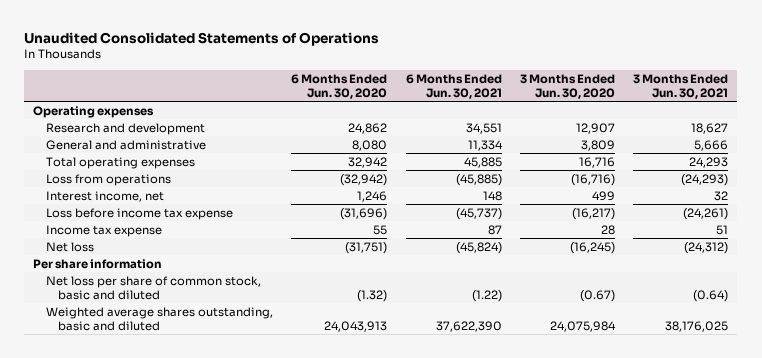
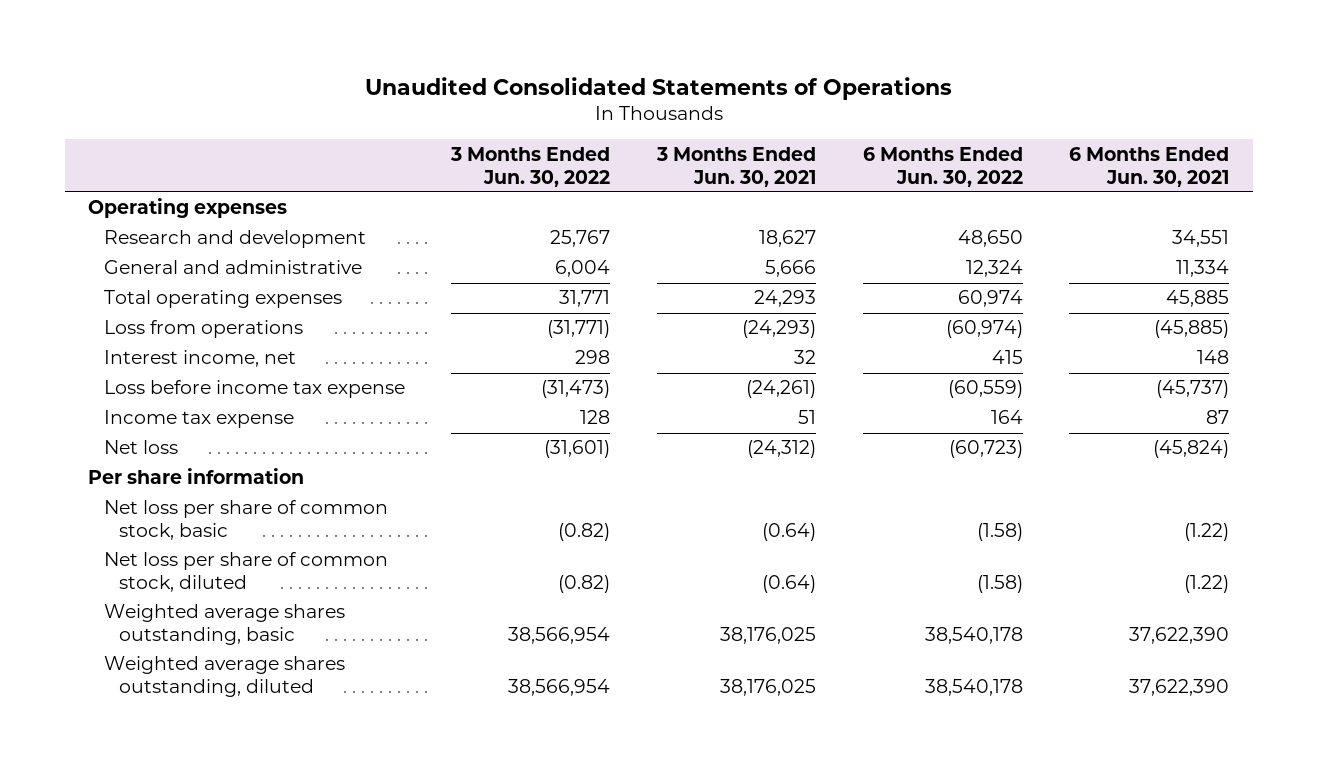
- | 6 Months Ended Jun. 30, 2020 | 6 Months Ended Jun. 30, 2021 | 3 Months Ended Jun. 30, 2020 | 3 Months Ended Jun. 30, 2021
+ | 3 Months Ended Jun. 30, 2022 | 3 Months Ended Jun. 30, 2021 | 6 Months Ended Jun. 30, 2022 | 6 Months Ended Jun. 30, 2021
- Net loss per share of common stock, basic and diluted | (1.32) | (1.22) | (0.67) | (0.64)
- Weighted average shares outstanding, basic and diluted | 24,043,913 | 37,622,390 | 24,075,984 | 38,176,025
+ Net loss per share of common stock, basic | (0.82) | (0.64) | (1.58) | (1.22)
+ Net loss per share of common stock, diluted | (0.82) | (0.64) | (1.58) | (1.22)
+ Weighted average shares outstanding, basic | 38,566,954 | 38,176,025 | 38,540,178 | 37,622,390
+ Weighted average shares outstanding, diluted | 38,566,954 | 38,176,025 | 38,540,178 | 37,622,390

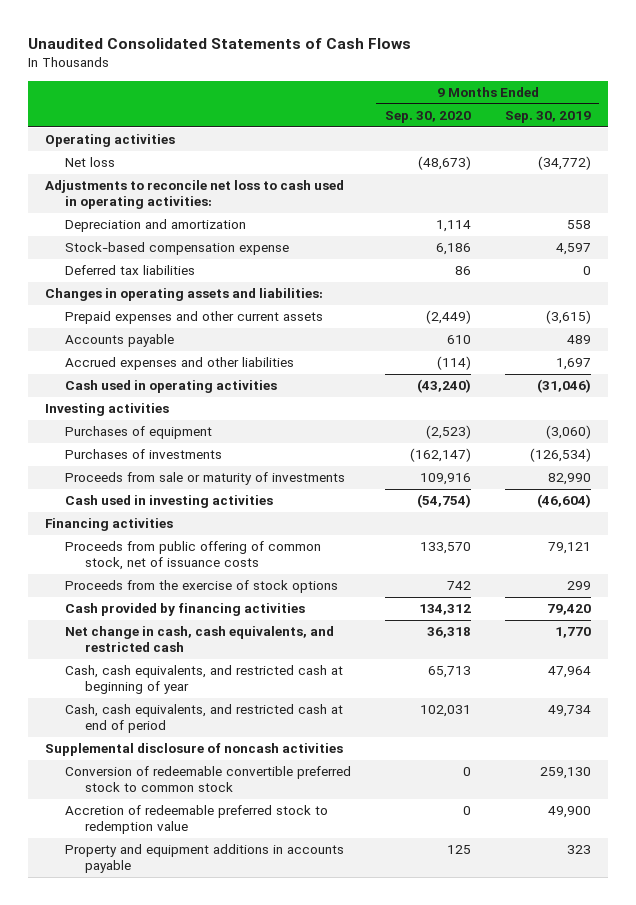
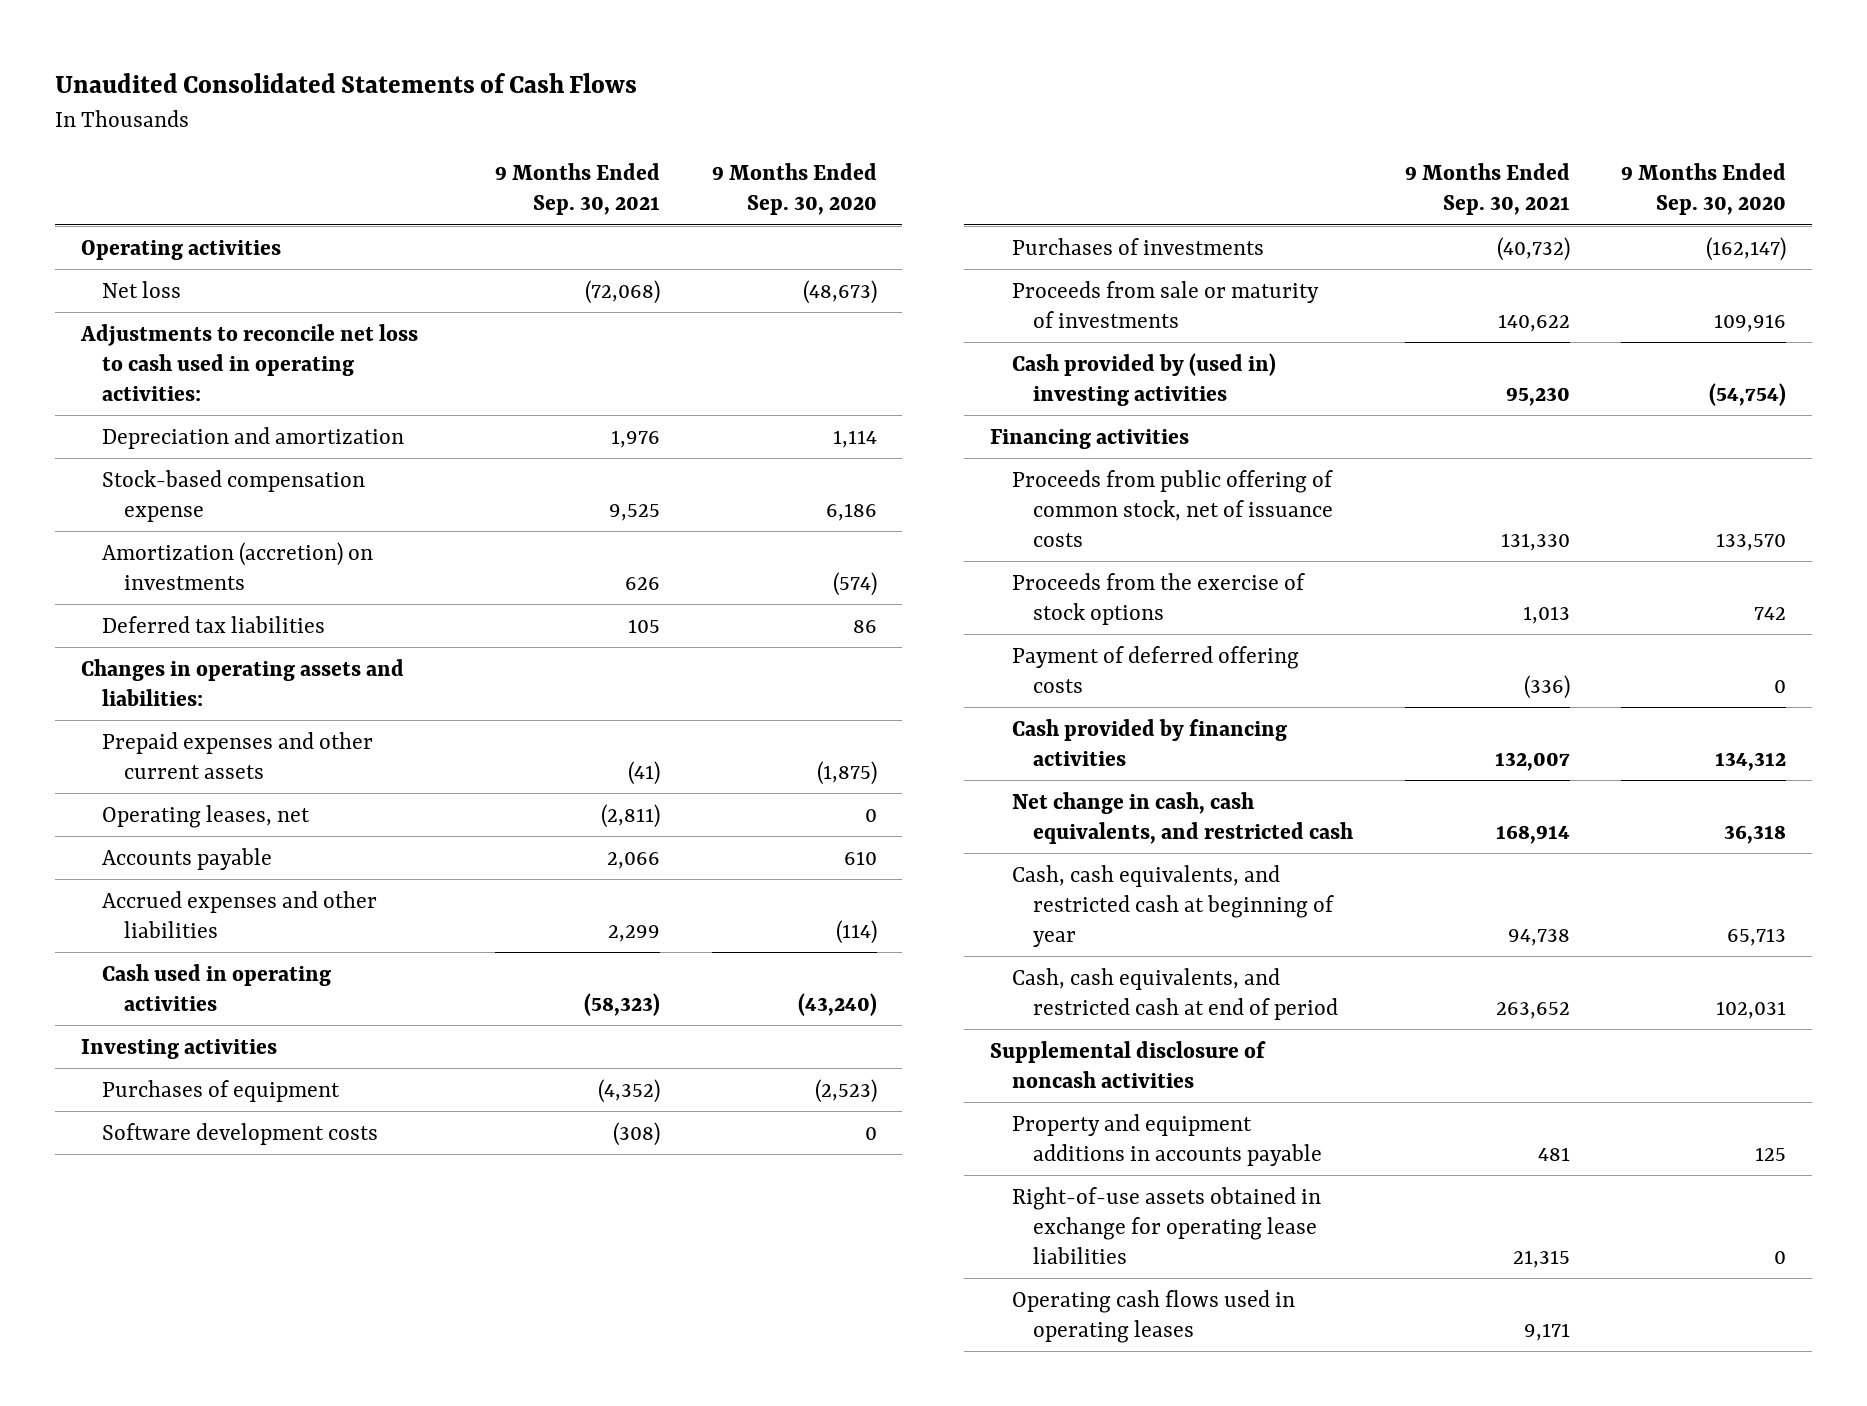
- | 9 Months Ended Sep. 30, 2020 | 9 Months Ended Sep. 30, 2019
+ | 9 Months Ended Sep. 30, 2021 | 9 Months Ended Sep. 30, 2020
+ Amortization (accretion) on investments | 626 | (574)
- Prepaid expenses and other current assets | (2,449) | (3,615)
+ Prepaid expenses and other current assets | (41) | (1,875)
+ Operating leases, net | (2,811) | 0
+ Software development costs | (308) | 0
- Cash used in investing activities | (54,754) | (46,604)
+ Cash provided by (used in) investing activities | 95,230 | (54,754)
+ Payment of deferred offering costs | (336) | 0
- Conversion of redeemable convertible preferred stock to common stock | 0 | 259,130
- Accretion of redeemable preferred stock to redemption value | 0 | 49,900
+ Right-of-use assets obtained in exchange for operating lease liabilities | 21,315 | 0
+ Operating cash flows used in operating leases | 9,171 |

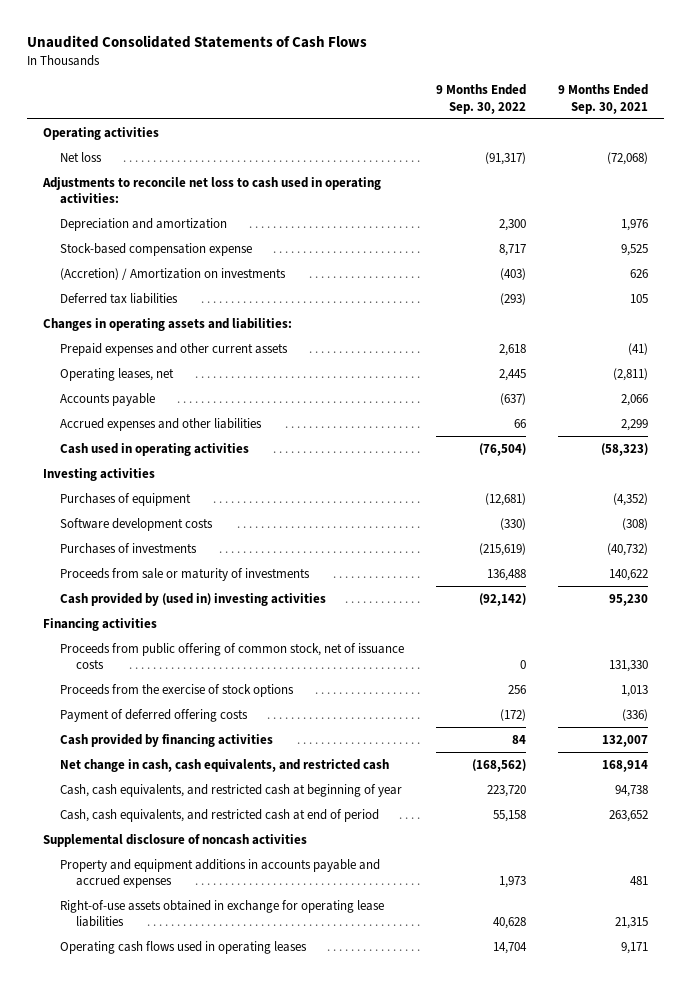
- | 9 Months Ended Sep. 30, 2021 | 9 Months Ended Sep. 30, 2020
+ | 9 Months Ended Sep. 30, 2022 | 9 Months Ended Sep. 30, 2021
- Amortization (accretion) on investments | 626 | (574)
+ (Accretion) / Amortization on investments | (403) | 626
- Property and equipment additions in accounts payable | 481 | 125
+ Property and equipment additions in accounts payable and accrued expenses | 1,973 | 481

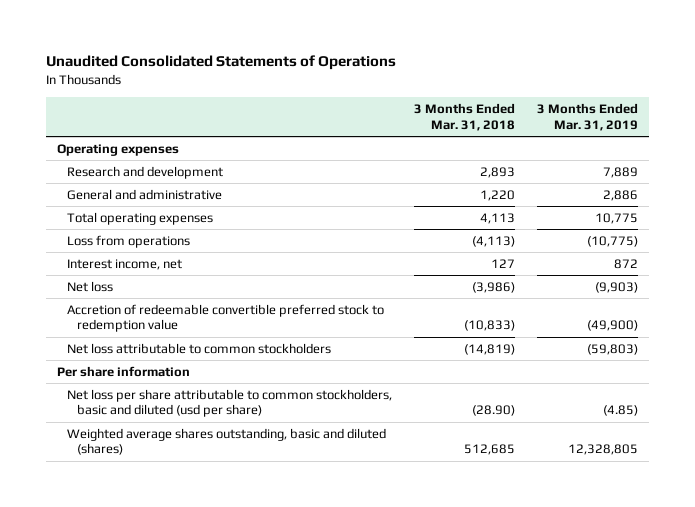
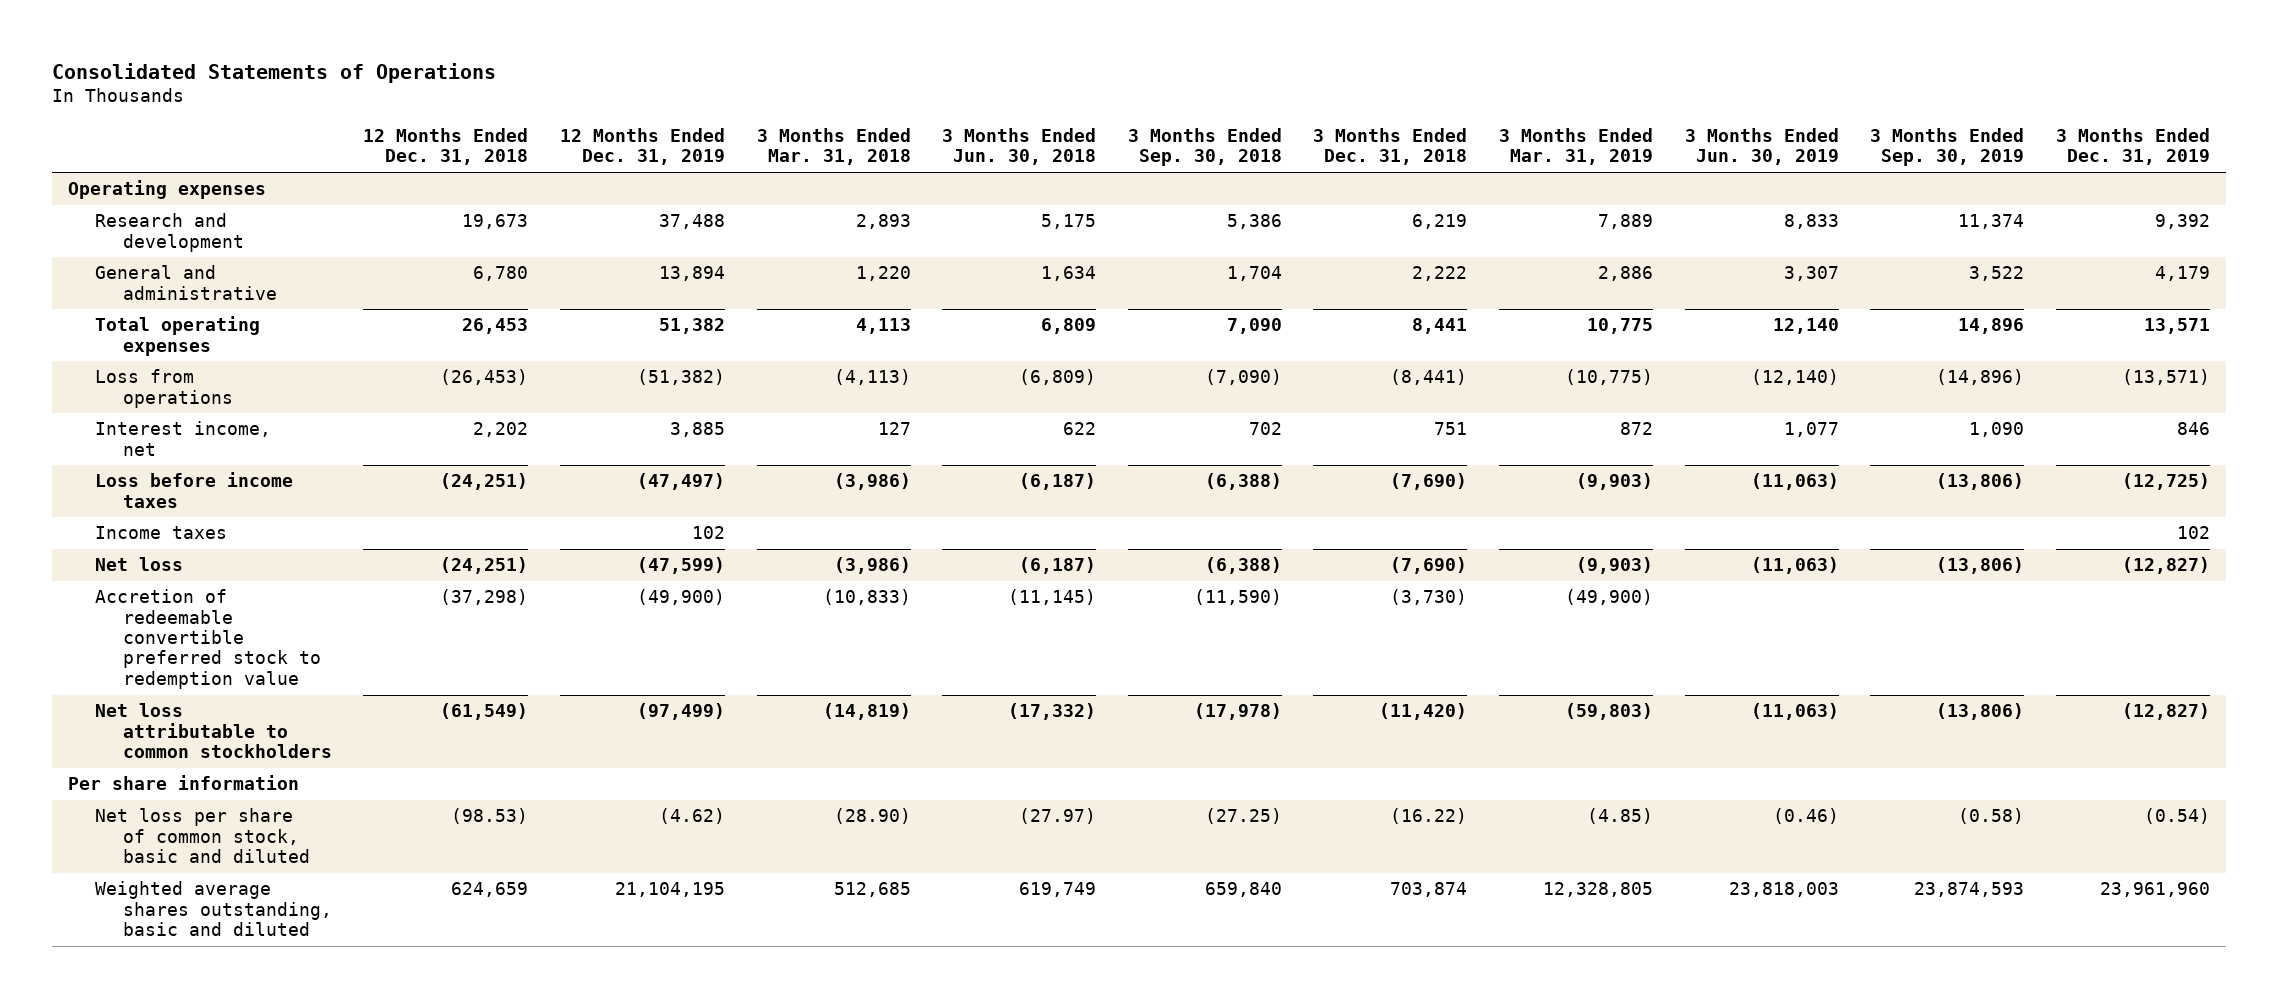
- Unaudited Consolidated Statements of Operations
+ Consolidated Statements of Operations
- | 3 Months Ended Mar. 31, 2018 | 3 Months Ended Mar. 31, 2019
+ | 12 Months Ended Dec. 31, 2018 | 12 Months Ended Dec. 31, 2019 | 3 Months Ended Mar. 31, 2018 | 3 Months Ended Jun. 30, 2018 | 3 Months Ended Sep. 30, 2018 | 3 Months Ended Dec. 31, 2018 | 3 Months Ended Mar. 31, 2019 | 3 Months Ended Jun. 30, 2019 | 3 Months Ended Sep. 30, 2019 | 3 Months Ended Dec. 31, 2019
+ Loss before income taxes | (24,251) | (47,497) | (3,986) | (6,187) | (6,388) | (7,690) | (9,903) | (11,063) | (13,806) | (12,725)
+ Income taxes | | 102 | | | | | | | | 102
- Net loss per share attributable to common stockholders, basic and diluted (usd per share) | (28.90) | (4.85)
- Weighted average shares outstanding, basic and diluted (shares) | 512,685 | 12,328,805
+ Net loss per share of common stock, basic and diluted | (98.53) | (4.62) | (28.90) | (27.97) | (27.25) | (16.22) | (4.85) | (0.46) | (0.58) | (0.54)
+ Weighted average shares outstanding, basic and diluted | 624,659 | 21,104,195 | 512,685 | 619,749 | 659,840 | 703,874 | 12,328,805 | 23,818,003 | 23,874,593 | 23,961,960

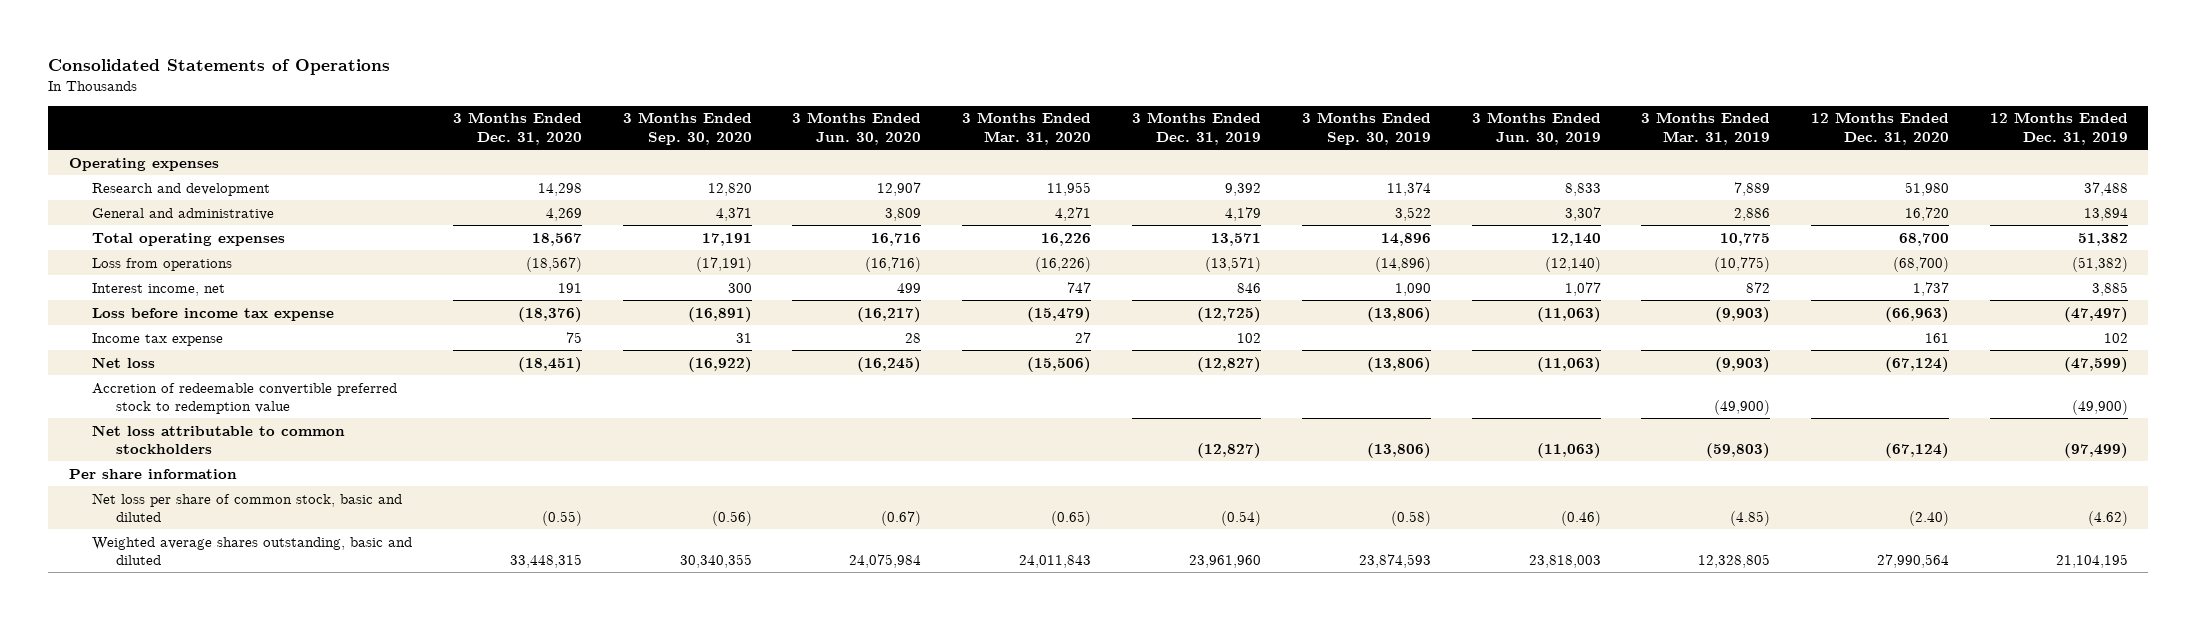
- | 12 Months Ended Dec. 31, 2018 | 12 Months Ended Dec. 31, 2019 | 3 Months Ended Mar. 31, 2018 | 3 Months Ended Jun. 30, 2018 | 3 Months Ended Sep. 30, 2018 | 3 Months Ended Dec. 31, 2018 | 3 Months Ended Mar. 31, 2019 | 3 Months Ended Jun. 30, 2019 | 3 Months Ended Sep. 30, 2019 | 3 Months Ended Dec. 31, 2019
+ | 3 Months Ended Dec. 31, 2020 | 3 Months Ended Sep. 30, 2020 | 3 Months Ended Jun. 30, 2020 | 3 Months Ended Mar. 31, 2020 | 3 Months Ended Dec. 31, 2019 | 3 Months Ended Sep. 30, 2019 | 3 Months Ended Jun. 30, 2019 | 3 Months Ended Mar. 31, 2019 | 12 Months Ended Dec. 31, 2020 | 12 Months Ended Dec. 31, 2019
- Loss before income taxes | (24,251) | (47,497) | (3,986) | (6,187) | (6,388) | (7,690) | (9,903) | (11,063) | (13,806) | (12,725)
- Income taxes | | 102 | | | | | | | | 102
+ Loss before income tax expense | (18,376) | (16,891) | (16,217) | (15,479) | (12,725) | (13,806) | (11,063) | (9,903) | (66,963) | (47,497)
+ Income tax expense | 75 | 31 | 28 | 27 | 102 | | | | 161 | 102

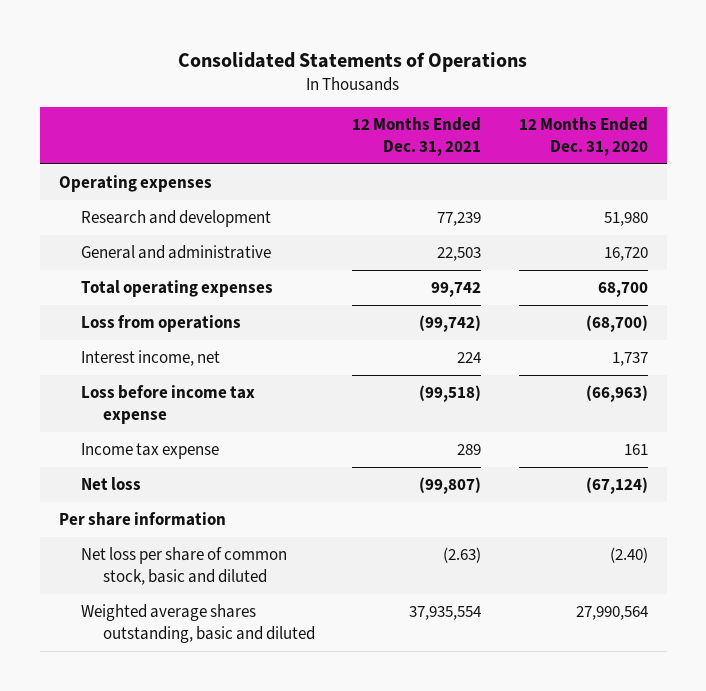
- | 3 Months Ended Dec. 31, 2020 | 3 Months Ended Sep. 30, 2020 | 3 Months Ended Jun. 30, 2020 | 3 Months Ended Mar. 31, 2020 | 3 Months Ended Dec. 31, 2019 | 3 Months Ended Sep. 30, 2019 | 3 Months Ended Jun. 30, 2019 | 3 Months Ended Mar. 31, 2019 | 12 Months Ended Dec. 31, 2020 | 12 Months Ended Dec. 31, 2019
+ | 12 Months Ended Dec. 31, 2021 | 12 Months Ended Dec. 31, 2020
- Accretion of redeemable convertible preferred stock to redemption value | | | | | | | | (49,900) | | (49,900)
- Net loss attributable to common stockholders | | | | | (12,827) | (13,806) | (11,063) | (59,803) | (67,124) | (97,499)

